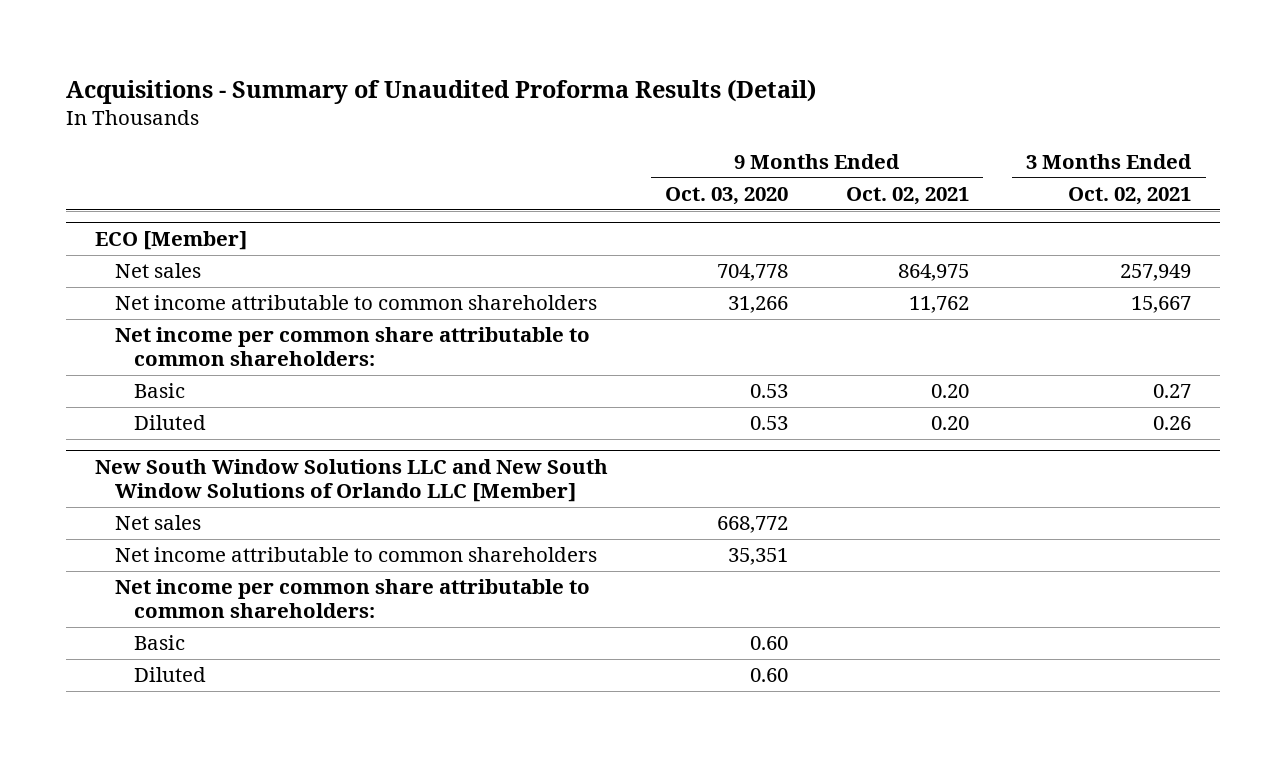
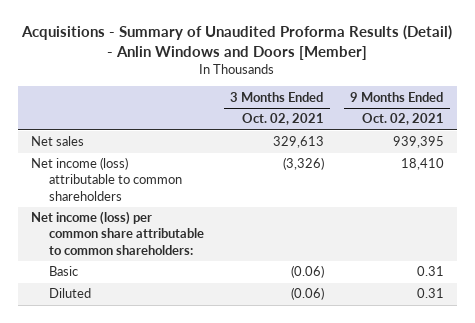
- Acquisitions - Summary of Unaudited Proforma Results (Detail)
+ Acquisitions - Summary of Unaudited Proforma Results (Detail) - Anlin Windows and Doors [Member]
- | 9 Months Ended Oct. 03, 2020 | 9 Months Ended Oct. 02, 2021 | 3 Months Ended Oct. 02, 2021
+ | 3 Months Ended Oct. 02, 2021 | 9 Months Ended Oct. 02, 2021
- ECO [Member]
- Net sales | 704,778 | 864,975 | 257,949
- Net income attributable to common shareholders | 31,266 | 11,762 | 15,667
- Net income per common share attributable to common shareholders:
- Basic | 0.53 | 0.20 | 0.27
- Diluted | 0.53 | 0.20 | 0.26
- New South Window Solutions LLC and New South Window Solutions of Orlando LLC [Member]
- Net sales | 668,772 | |
- Net income attributable to common shareholders | 35,351 | |
- Net income per common share attributable to common shareholders:
- Basic | 0.60 | |
- Diluted | 0.60 | |
+ Net sales | 329,613 | 939,395
+ Net income (loss) attributable to common shareholders | (3,326) | 18,410
+ Net income (loss) per common share attributable to common shareholders:
+ Basic | (0.06) | 0.31
+ Diluted | (0.06) | 0.31

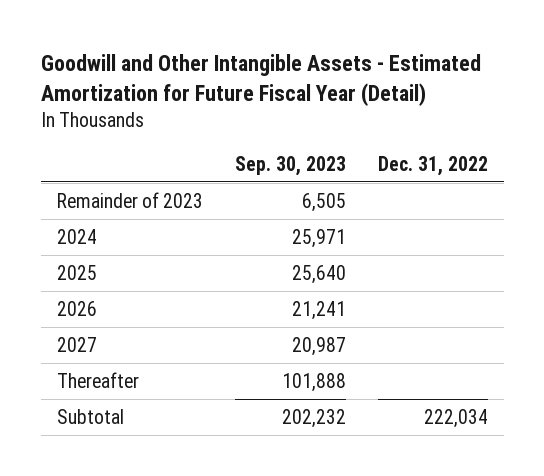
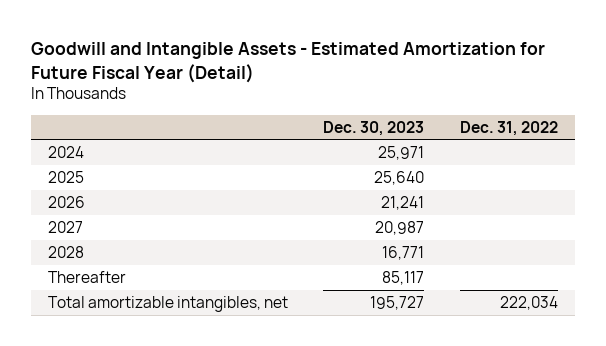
- Goodwill and Other Intangible Assets - Estimated Amortization for Future Fiscal Year (Detail)
+ Goodwill and Intangible Assets - Estimated Amortization for Future Fiscal Year (Detail)
- | Sep. 30, 2023 | Dec. 31, 2022
+ | Dec. 30, 2023 | Dec. 31, 2022
- Remainder of 2023 | 6,505 |
+ 2028 | 16,771 |
- Subtotal | 202,232 | 222,034
+ Total amortizable intangibles, net | 195,727 | 222,034

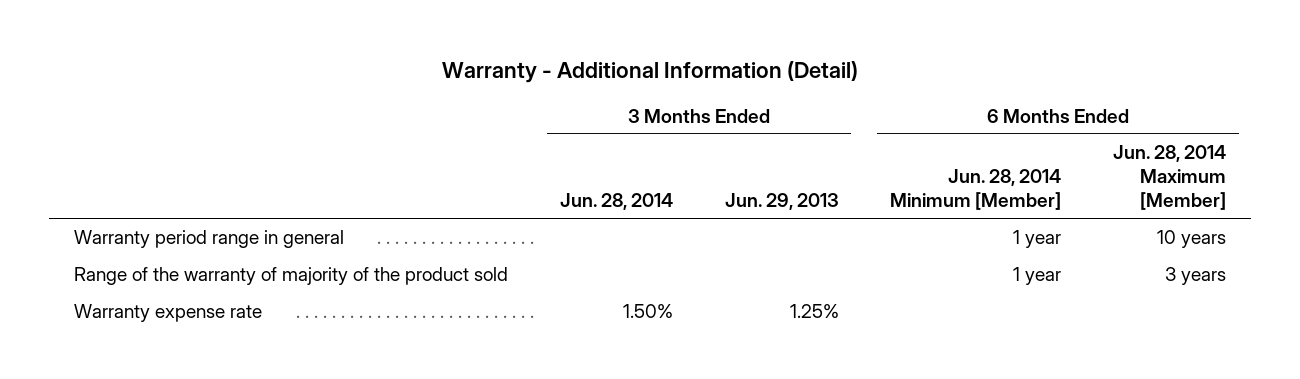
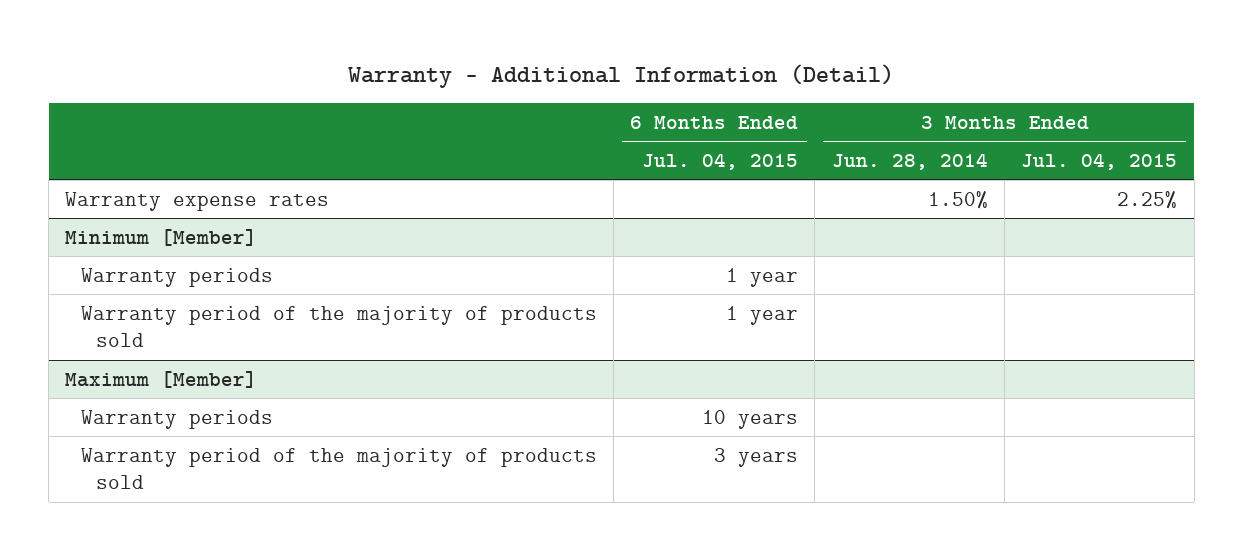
- | 3 Months Ended Jun. 28, 2014 | 3 Months Ended Jun. 29, 2013 | 6 Months Ended Jun. 28, 2014 Minimum [Member] | 6 Months Ended Jun. 28, 2014 Maximum [Member]
+ | 6 Months Ended Jul. 04, 2015 | 3 Months Ended Jun. 28, 2014 | 3 Months Ended Jul. 04, 2015
- Warranty period range in general | | | 1 year | 10 years
- Range of the warranty of majority of the product sold | | | 1 year | 3 years
- Warranty expense rate | 1.50% | 1.25% | |
+ Warranty expense rates | | 1.50% | 2.25%
+ Minimum [Member]
+ Warranty periods | 1 year | |
+ Warranty period of the majority of products sold | 1 year | |
+ Maximum [Member]
+ Warranty periods | 10 years | |
+ Warranty period of the majority of products sold | 3 years | |

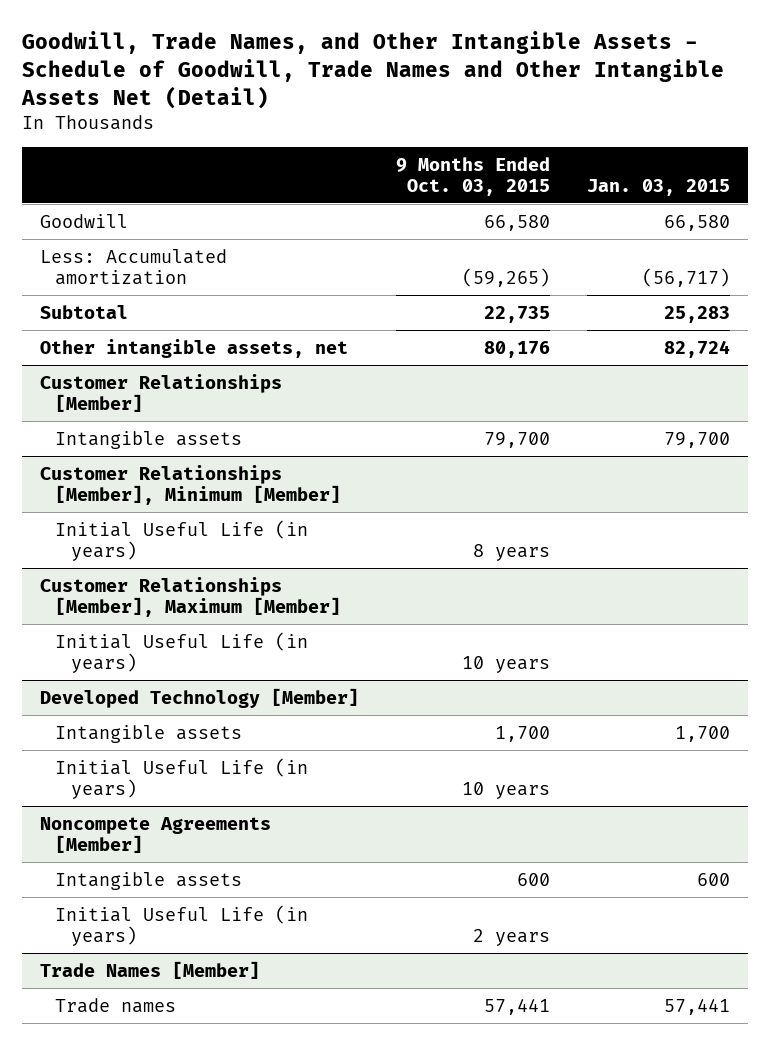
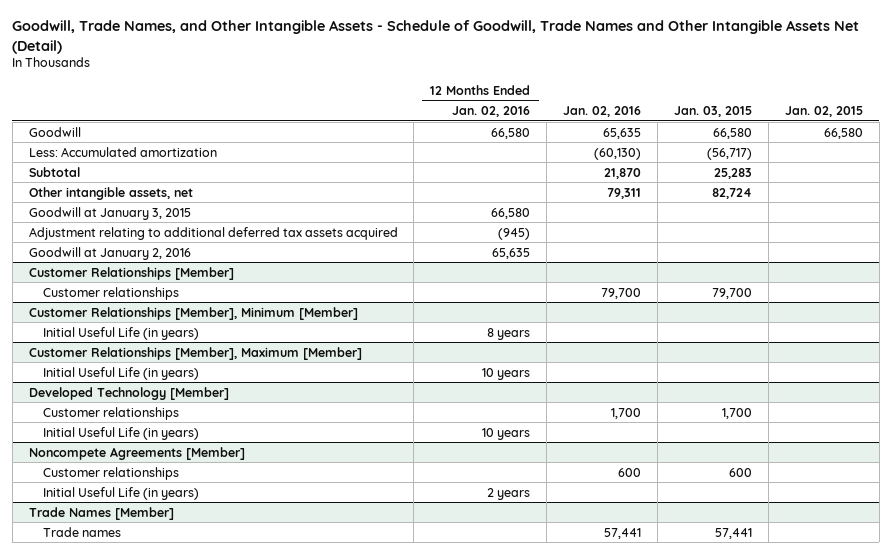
- | 9 Months Ended Oct. 03, 2015 | Jan. 03, 2015
+ | 12 Months Ended Jan. 02, 2016 | Jan. 02, 2016 | Jan. 03, 2015 | Jan. 02, 2015
+ Goodwill at January 3, 2015 | 66,580 | | |
+ Adjustment relating to additional deferred tax assets acquired | (945) | | |
+ Goodwill at January 2, 2016 | 65,635 | | |
@ Customer Relationships [Member]
- Intangible assets | 79,700 | 79,700
+ Customer relationships | | 79,700 | 79,700 |
@ Developed Technology [Member]
- Intangible assets | 1,700 | 1,700
+ Customer relationships | | 1,700 | 1,700 |
@ Noncompete Agreements [Member]
- Intangible assets | 600 | 600
+ Customer relationships | | 600 | 600 |

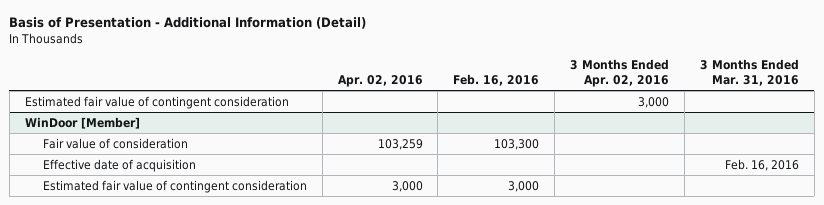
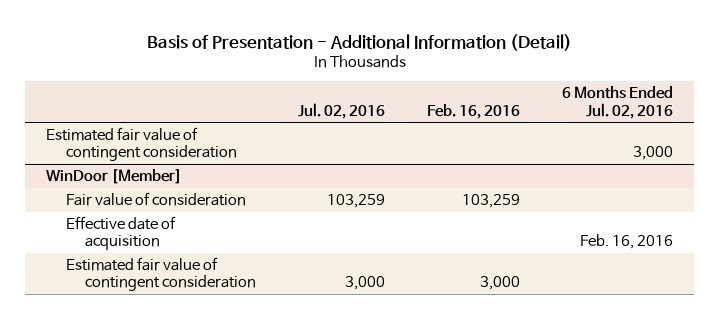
- | Apr. 02, 2016 | Feb. 16, 2016 | 3 Months Ended Apr. 02, 2016 | 3 Months Ended Mar. 31, 2016
+ | Jul. 02, 2016 | Feb. 16, 2016 | 6 Months Ended Jul. 02, 2016
@ WinDoor [Member]
- Fair value of consideration | 103,259 | 103,300 | |
+ Fair value of consideration | 103,259 | 103,259 |

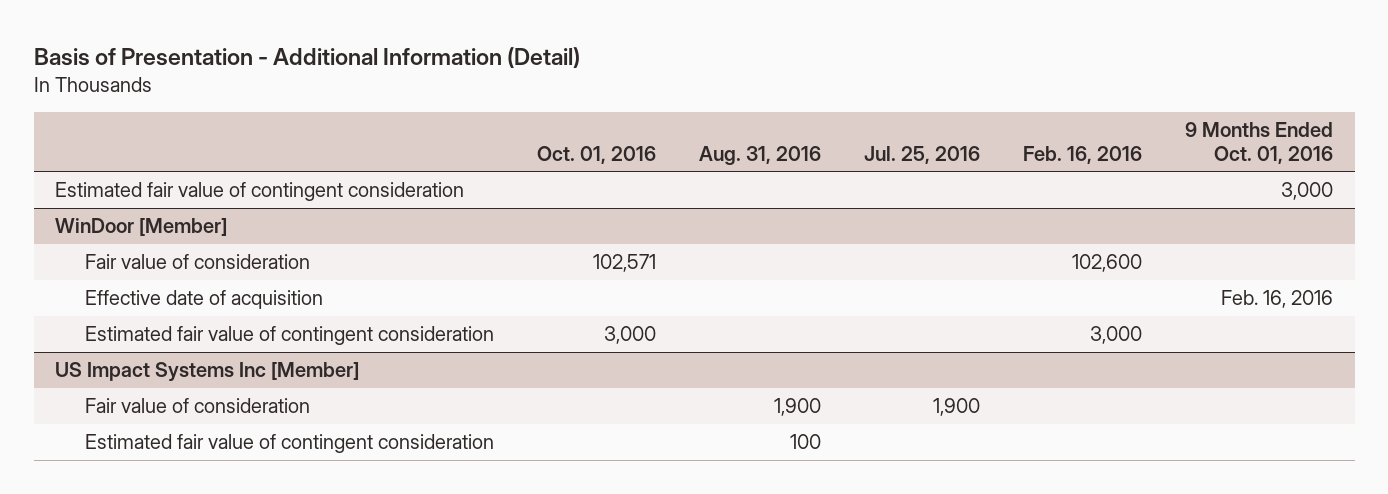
- | Jul. 02, 2016 | Feb. 16, 2016 | 6 Months Ended Jul. 02, 2016
+ | Oct. 01, 2016 | Aug. 31, 2016 | Jul. 25, 2016 | Feb. 16, 2016 | 9 Months Ended Oct. 01, 2016
@ WinDoor [Member]
- Fair value of consideration | 103,259 | 103,259 |
+ Fair value of consideration | 102,571 | | | 102,600 |
+ US Impact Systems Inc [Member]
+ Fair value of consideration | | 1,900 | 1,900 | |
+ Estimated fair value of contingent consideration | | 100 | | |

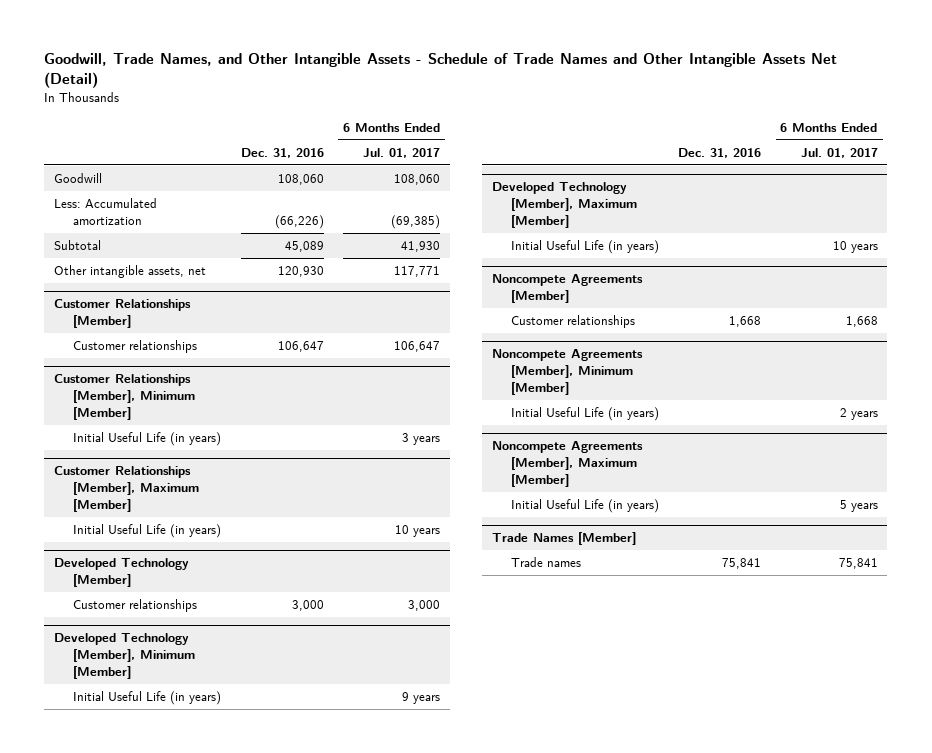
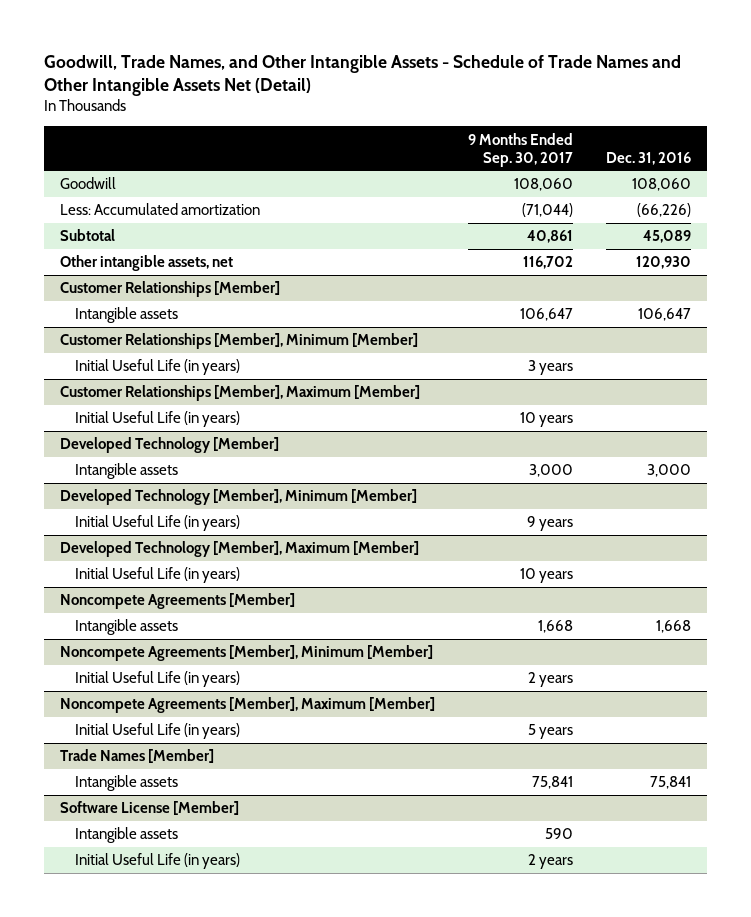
- | Dec. 31, 2016 | 6 Months Ended Jul. 01, 2017
+ | 9 Months Ended Sep. 30, 2017 | Dec. 31, 2016
@ Customer Relationships [Member]
- Customer relationships | 106,647 | 106,647
+ Intangible assets | 106,647 | 106,647
@ Developed Technology [Member]
- Customer relationships | 3,000 | 3,000
+ Intangible assets | 3,000 | 3,000
@ Noncompete Agreements [Member]
- Customer relationships | 1,668 | 1,668
+ Intangible assets | 1,668 | 1,668
@ Trade Names [Member]
- Trade names | 75,841 | 75,841
+ Intangible assets | 75,841 | 75,841
+ Software License [Member]
+ Intangible assets | 590 |
+ Initial Useful Life (in years) | 2 years |

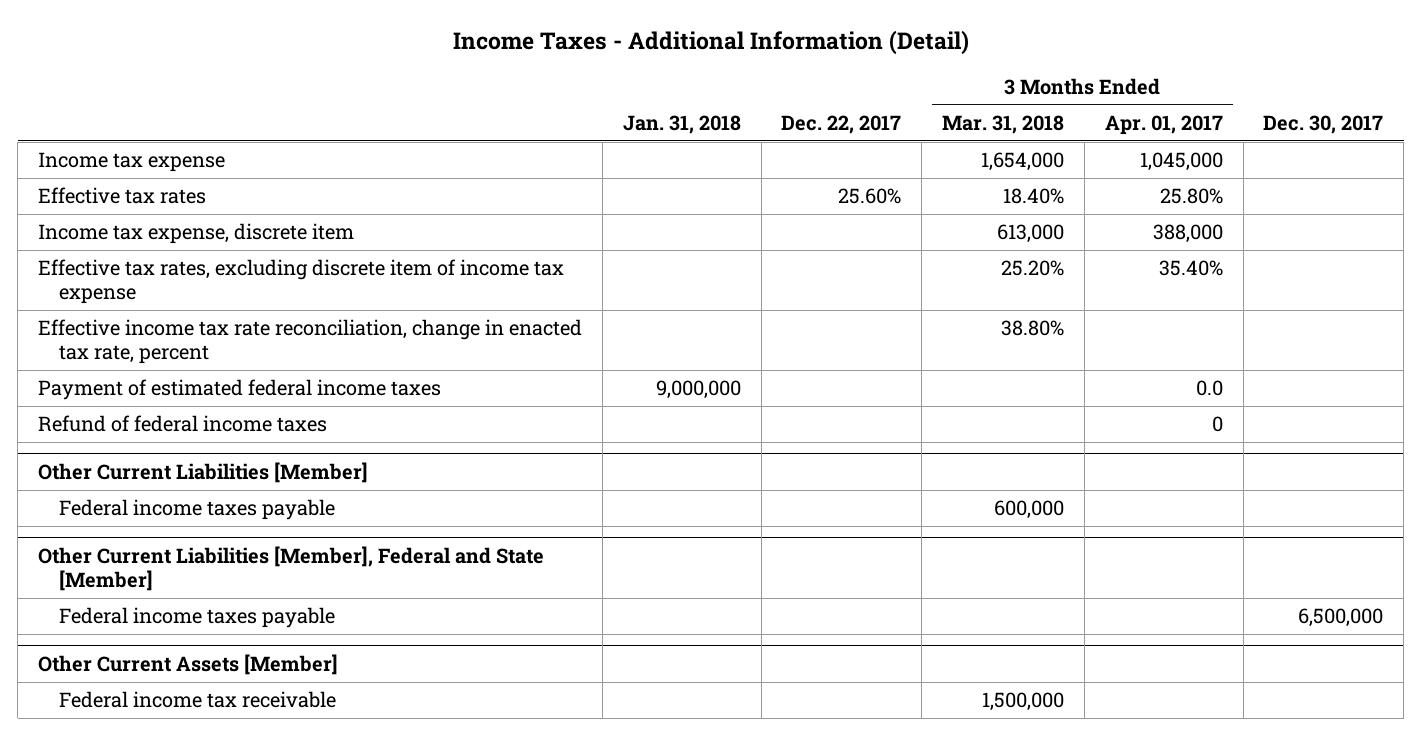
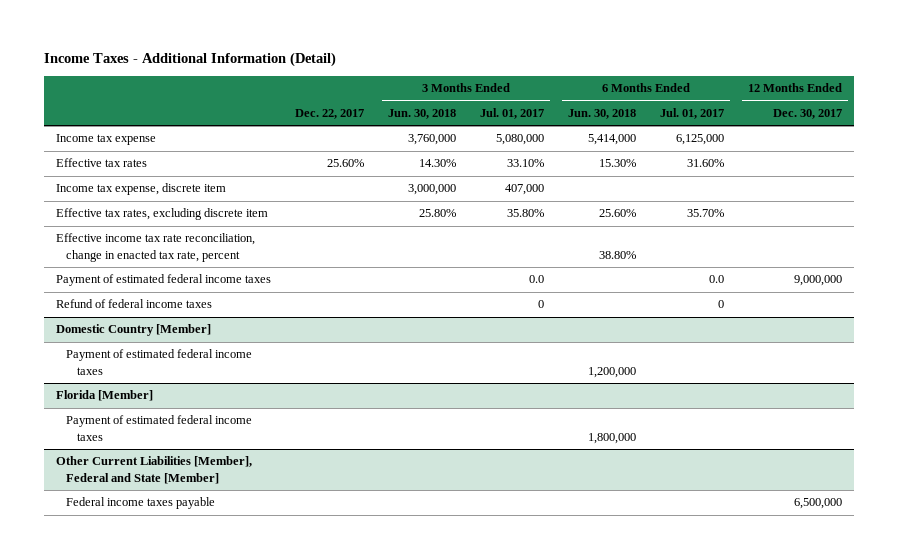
- | Jan. 31, 2018 | Dec. 22, 2017 | 3 Months Ended Mar. 31, 2018 | 3 Months Ended Apr. 01, 2017 | Dec. 30, 2017
+ | Dec. 22, 2017 | 3 Months Ended Jun. 30, 2018 | 3 Months Ended Jul. 01, 2017 | 6 Months Ended Jun. 30, 2018 | 6 Months Ended Jul. 01, 2017 | 12 Months Ended Dec. 30, 2017
- Effective tax rates, excluding discrete item of income tax expense | | | 25.20% | 35.40% |
+ Effective tax rates, excluding discrete item | | 25.80% | 35.80% | 25.60% | 35.70% |
- Other Current Liabilities [Member]
- Federal income taxes payable | | | 600,000 | |
+ Domestic Country [Member]
+ Payment of estimated federal income taxes | | | | 1,200,000 | |
+ Florida [Member]
+ Payment of estimated federal income taxes | | | | 1,800,000 | |
- Other Current Assets [Member]
- Federal income tax receivable | | | 1,500,000 | |

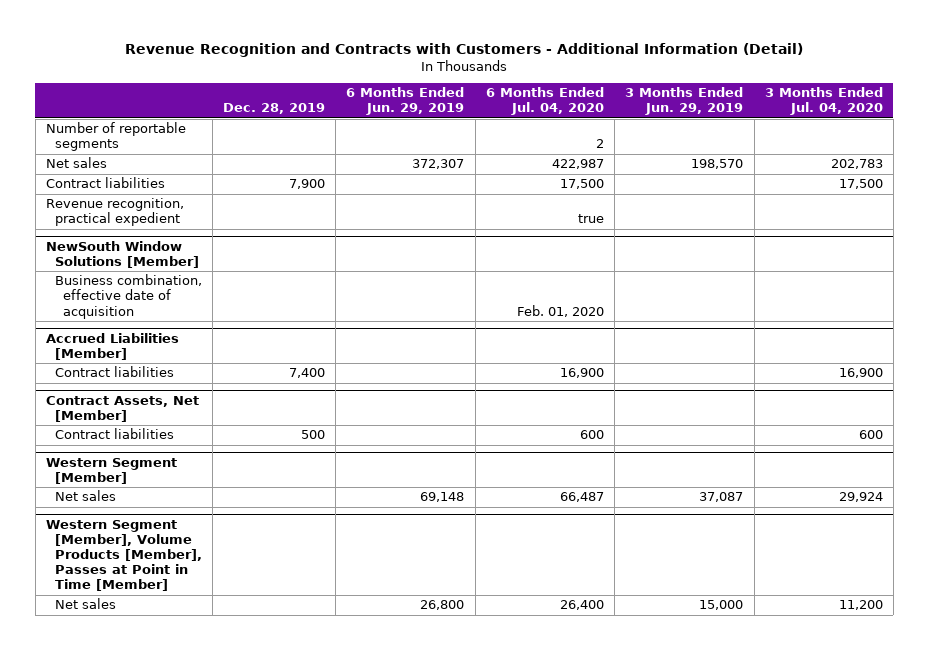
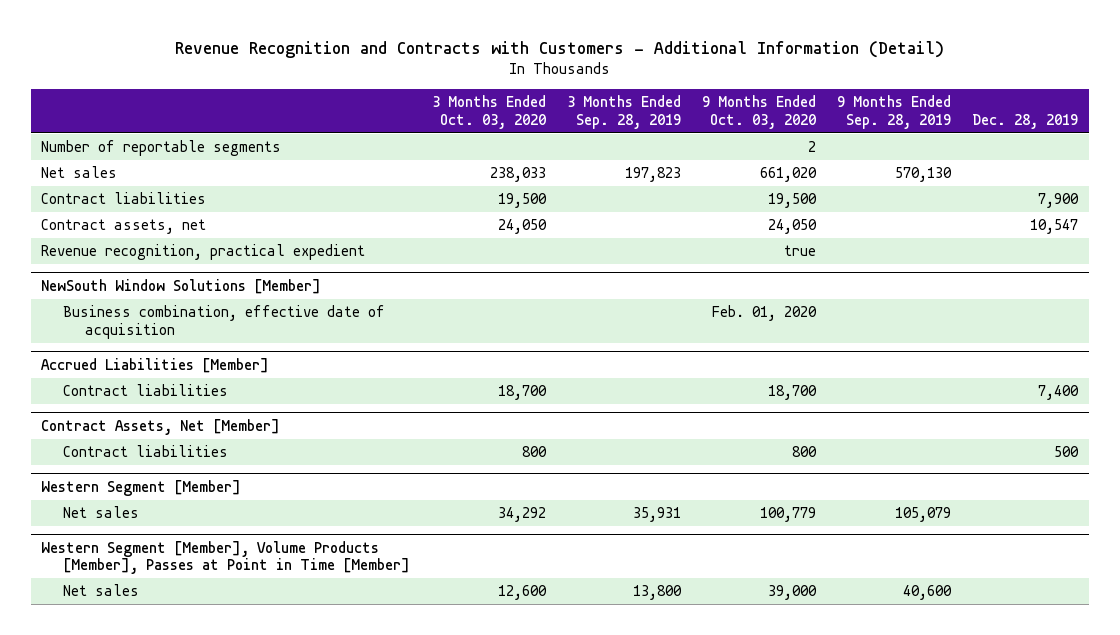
- | Dec. 28, 2019 | 6 Months Ended Jun. 29, 2019 | 6 Months Ended Jul. 04, 2020 | 3 Months Ended Jun. 29, 2019 | 3 Months Ended Jul. 04, 2020
+ | 3 Months Ended Oct. 03, 2020 | 3 Months Ended Sep. 28, 2019 | 9 Months Ended Oct. 03, 2020 | 9 Months Ended Sep. 28, 2019 | Dec. 28, 2019
+ Contract assets, net | 24,050 | | 24,050 | | 10,547

